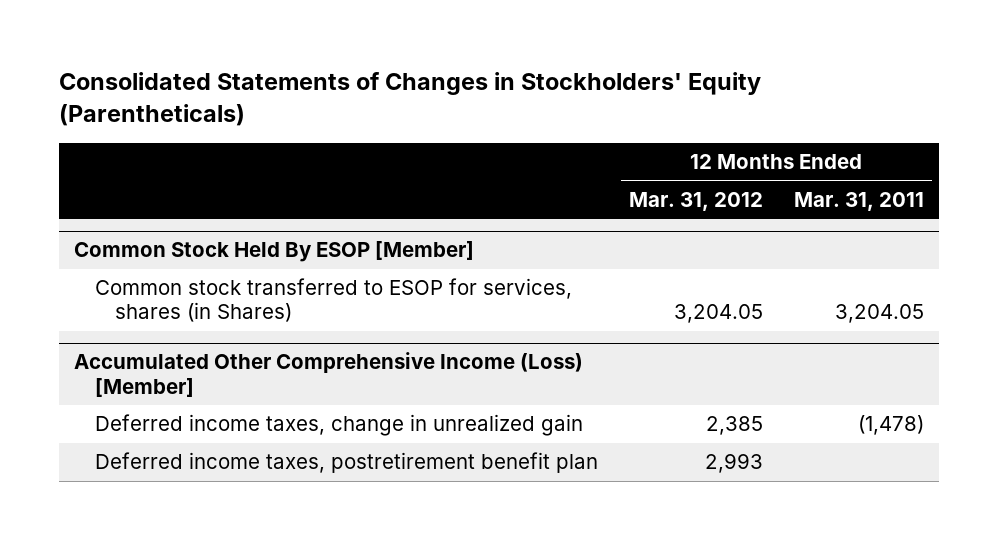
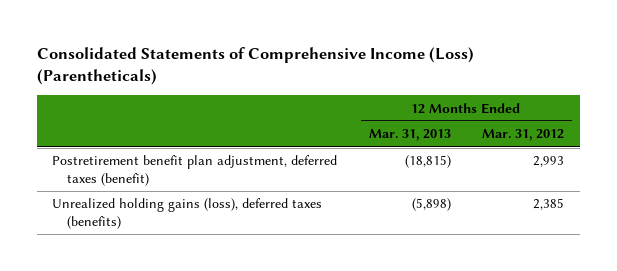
- Consolidated Statements of Changes in Stockholders' Equity (Parentheticals)
+ Consolidated Statements of Comprehensive Income (Loss) (Parentheticals)
- | 12 Months Ended Mar. 31, 2012 | 12 Months Ended Mar. 31, 2011
+ | 12 Months Ended Mar. 31, 2013 | 12 Months Ended Mar. 31, 2012
- Common Stock Held By ESOP [Member]
- Common stock transferred to ESOP for services, shares (in Shares) | 3,204.05 | 3,204.05
- Accumulated Other Comprehensive Income (Loss) [Member]
- Deferred income taxes, change in unrealized gain | 2,385 | (1,478)
- Deferred income taxes, postretirement benefit plan | 2,993 |
+ Postretirement benefit plan adjustment, deferred taxes (benefit) | (18,815) | 2,993
+ Unrealized holding gains (loss), deferred taxes (benefits) | (5,898) | 2,385

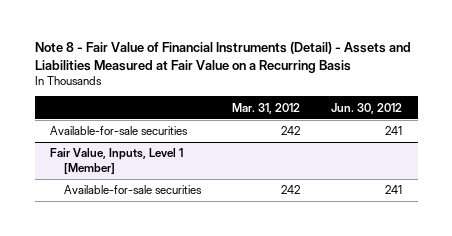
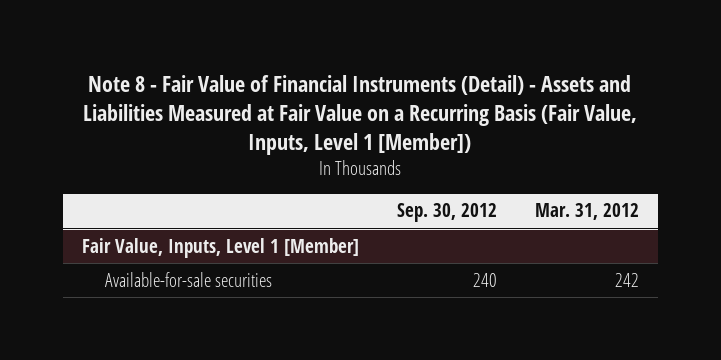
- Note 8 - Fair Value of Financial Instruments (Detail) - Assets and Liabilities Measured at Fair Value on a Recurring Basis
+ Note 8 - Fair Value of Financial Instruments (Detail) - Assets and Liabilities Measured at Fair Value on a Recurring Basis (Fair Value, Inputs, Level 1 [Member])
- | Mar. 31, 2012 | Jun. 30, 2012
+ | Sep. 30, 2012 | Mar. 31, 2012
- Available-for-sale securities | 242 | 241

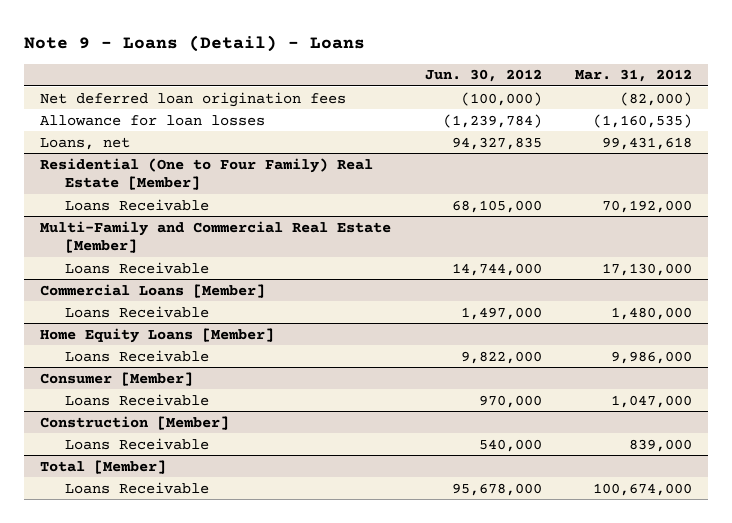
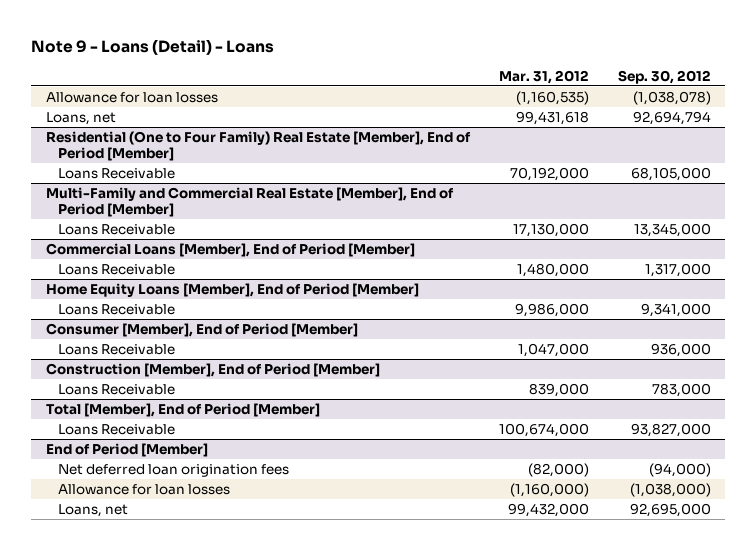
- | Jun. 30, 2012 | Mar. 31, 2012
+ | Mar. 31, 2012 | Sep. 30, 2012
- Net deferred loan origination fees | (100,000) | (82,000)
- Residential (One to Four Family) Real Estate [Member]
+ Residential (One to Four Family) Real Estate [Member], End of Period [Member]
- Multi-Family and Commercial Real Estate [Member]
+ Multi-Family and Commercial Real Estate [Member], End of Period [Member]
- Commercial Loans [Member]
+ Commercial Loans [Member], End of Period [Member]
- Home Equity Loans [Member]
+ Home Equity Loans [Member], End of Period [Member]
- Consumer [Member]
+ Consumer [Member], End of Period [Member]
- Construction [Member]
+ Construction [Member], End of Period [Member]
- Total [Member]
+ Total [Member], End of Period [Member]
+ End of Period [Member]
+ Net deferred loan origination fees | (82,000) | (94,000)
+ Allowance for loan losses | (1,160,000) | (1,038,000)
+ Loans, net | 99,432,000 | 92,695,000

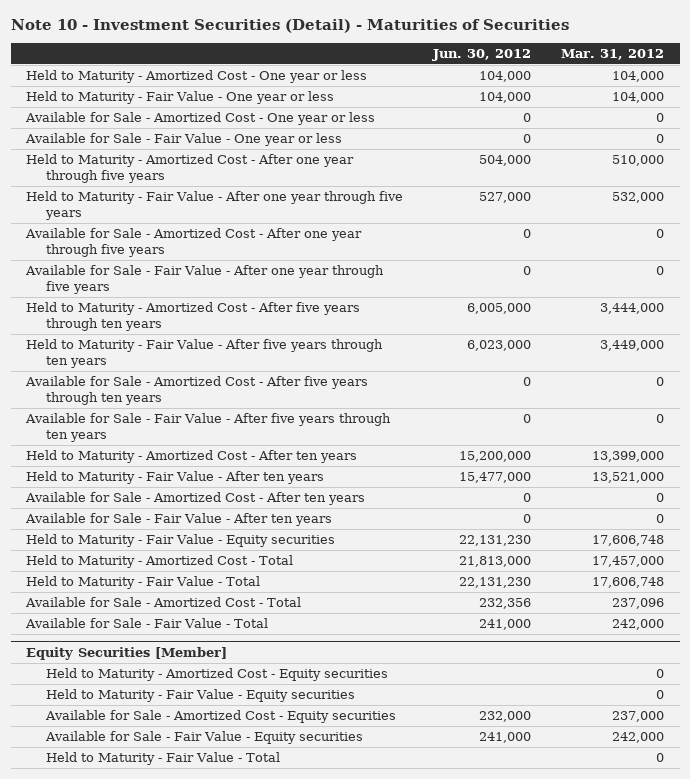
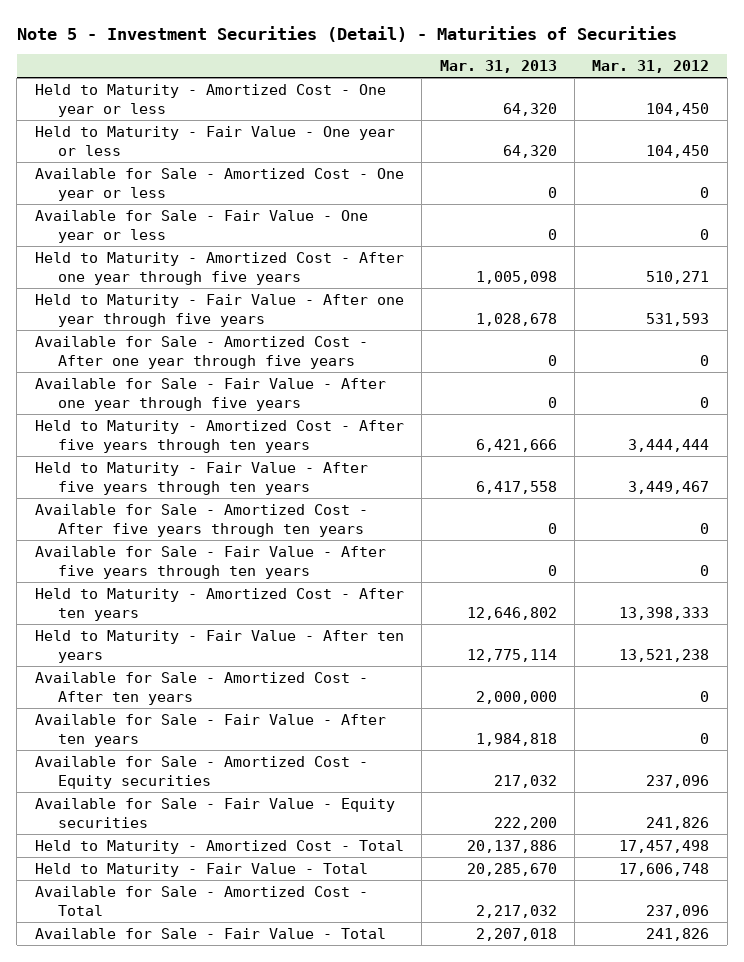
- Note 10 - Investment Securities (Detail) - Maturities of Securities
+ Note 5 - Investment Securities (Detail) - Maturities of Securities
- | Jun. 30, 2012 | Mar. 31, 2012
+ | Mar. 31, 2013 | Mar. 31, 2012
- Held to Maturity - Amortized Cost - One year or less | 104,000 | 104,000
- Held to Maturity - Fair Value - One year or less | 104,000 | 104,000
+ Held to Maturity - Amortized Cost - One year or less | 64,320 | 104,450
+ Held to Maturity - Fair Value - One year or less | 64,320 | 104,450
- Held to Maturity - Amortized Cost - After one year through five years | 504,000 | 510,000
- Held to Maturity - Fair Value - After one year through five years | 527,000 | 532,000
+ Held to Maturity - Amortized Cost - After one year through five years | 1,005,098 | 510,271
+ Held to Maturity - Fair Value - After one year through five years | 1,028,678 | 531,593
- Held to Maturity - Amortized Cost - After five years through ten years | 6,005,000 | 3,444,000
- Held to Maturity - Fair Value - After five years through ten years | 6,023,000 | 3,449,000
+ Held to Maturity - Amortized Cost - After five years through ten years | 6,421,666 | 3,444,444
+ Held to Maturity - Fair Value - After five years through ten years | 6,417,558 | 3,449,467
- Held to Maturity - Amortized Cost - After ten years | 15,200,000 | 13,399,000
- Held to Maturity - Fair Value - After ten years | 15,477,000 | 13,521,000
+ Held to Maturity - Amortized Cost - After ten years | 12,646,802 | 13,398,333
+ Held to Maturity - Fair Value - After ten years | 12,775,114 | 13,521,238
- Held to Maturity - Fair Value - Equity securities | 22,131,230 | 17,606,748
- Held to Maturity - Amortized Cost - Total | 21,813,000 | 17,457,000
+ Available for Sale - Amortized Cost - Equity securities | 217,032 | 237,096
+ Available for Sale - Fair Value - Equity securities | 222,200 | 241,826
+ Held to Maturity - Amortized Cost - Total | 20,137,886 | 17,457,498
- Available for Sale - Fair Value - Total | 241,000 | 242,000
- Equity Securities [Member]
- Held to Maturity - Amortized Cost - Equity securities | | 0
- Held to Maturity - Fair Value - Equity securities | | 0
- Available for Sale - Amortized Cost - Equity securities | 232,000 | 237,000
- Available for Sale - Fair Value - Equity securities | 241,000 | 242,000
- Held to Maturity - Fair Value - Total | | 0
+ Available for Sale - Fair Value - Total | 2,207,018 | 241,826

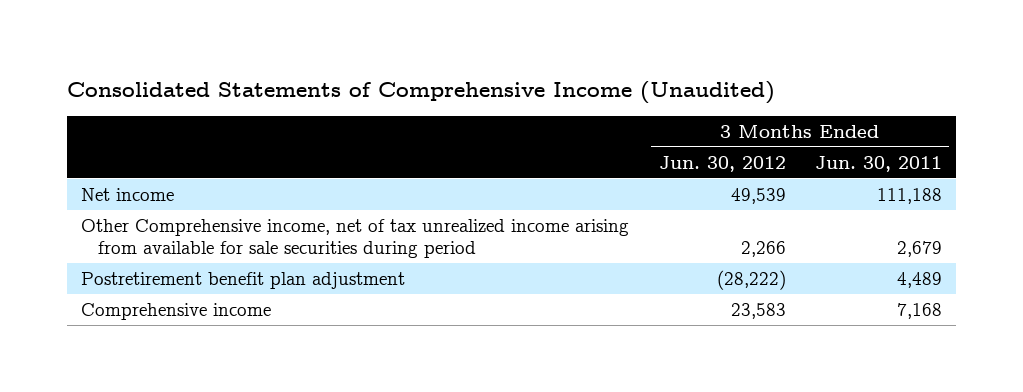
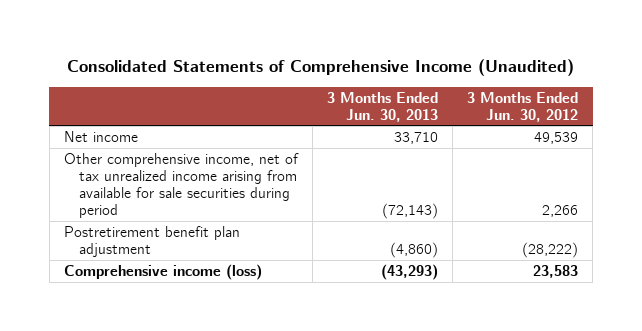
- | 3 Months Ended Jun. 30, 2012 | 3 Months Ended Jun. 30, 2011
+ | 3 Months Ended Jun. 30, 2013 | 3 Months Ended Jun. 30, 2012
- Other Comprehensive income, net of tax unrealized income arising from available for sale securities during period | 2,266 | 2,679
+ Other comprehensive income, net of tax unrealized income arising from available for sale securities during period | (72,143) | 2,266
- Comprehensive income | 23,583 | 7,168
+ Comprehensive income (loss) | (43,293) | 23,583

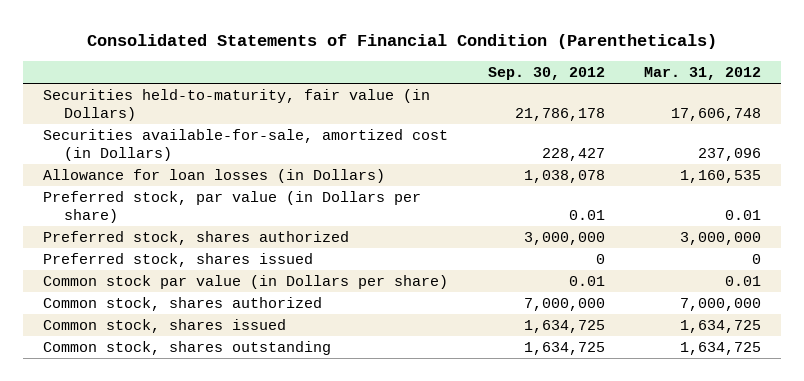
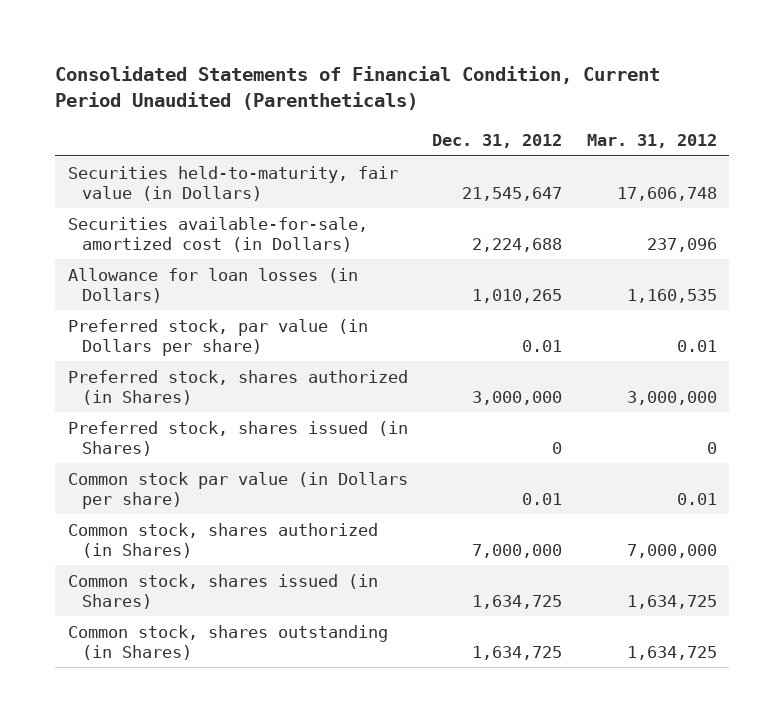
- Consolidated Statements of Financial Condition (Parentheticals)
+ Consolidated Statements of Financial Condition, Current Period Unaudited (Parentheticals)
- | Sep. 30, 2012 | Mar. 31, 2012
+ | Dec. 31, 2012 | Mar. 31, 2012
- Preferred stock, shares authorized | 3,000,000 | 3,000,000
- Preferred stock, shares issued | 0 | 0
+ Preferred stock, shares authorized (in Shares) | 3,000,000 | 3,000,000
+ Preferred stock, shares issued (in Shares) | 0 | 0
- Common stock, shares authorized | 7,000,000 | 7,000,000
- Common stock, shares issued | 1,634,725 | 1,634,725
- Common stock, shares outstanding | 1,634,725 | 1,634,725
+ Common stock, shares authorized (in Shares) | 7,000,000 | 7,000,000
+ Common stock, shares issued (in Shares) | 1,634,725 | 1,634,725
+ Common stock, shares outstanding (in Shares) | 1,634,725 | 1,634,725

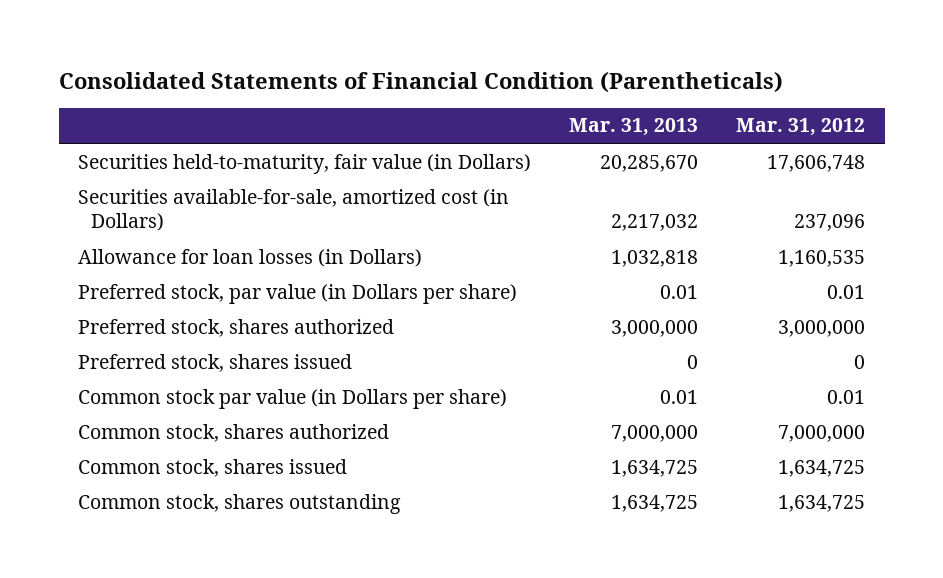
- Consolidated Statements of Financial Condition, Current Period Unaudited (Parentheticals)
+ Consolidated Statements of Financial Condition (Parentheticals)
- | Dec. 31, 2012 | Mar. 31, 2012
+ | Mar. 31, 2013 | Mar. 31, 2012
- Preferred stock, shares authorized (in Shares) | 3,000,000 | 3,000,000
- Preferred stock, shares issued (in Shares) | 0 | 0
+ Preferred stock, shares authorized | 3,000,000 | 3,000,000
+ Preferred stock, shares issued | 0 | 0
- Common stock, shares authorized (in Shares) | 7,000,000 | 7,000,000
- Common stock, shares issued (in Shares) | 1,634,725 | 1,634,725
- Common stock, shares outstanding (in Shares) | 1,634,725 | 1,634,725
+ Common stock, shares authorized | 7,000,000 | 7,000,000
+ Common stock, shares issued | 1,634,725 | 1,634,725
+ Common stock, shares outstanding | 1,634,725 | 1,634,725

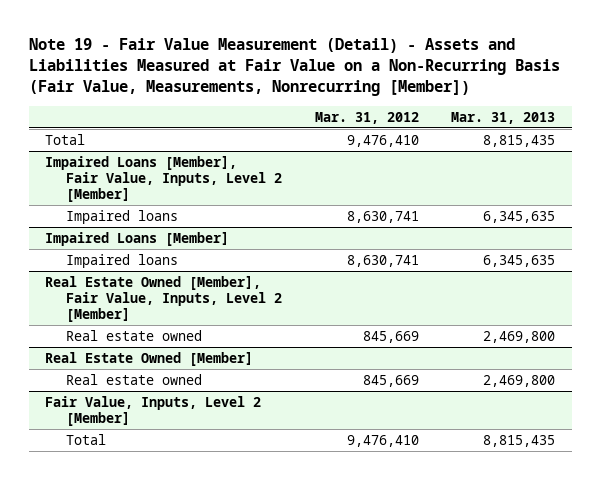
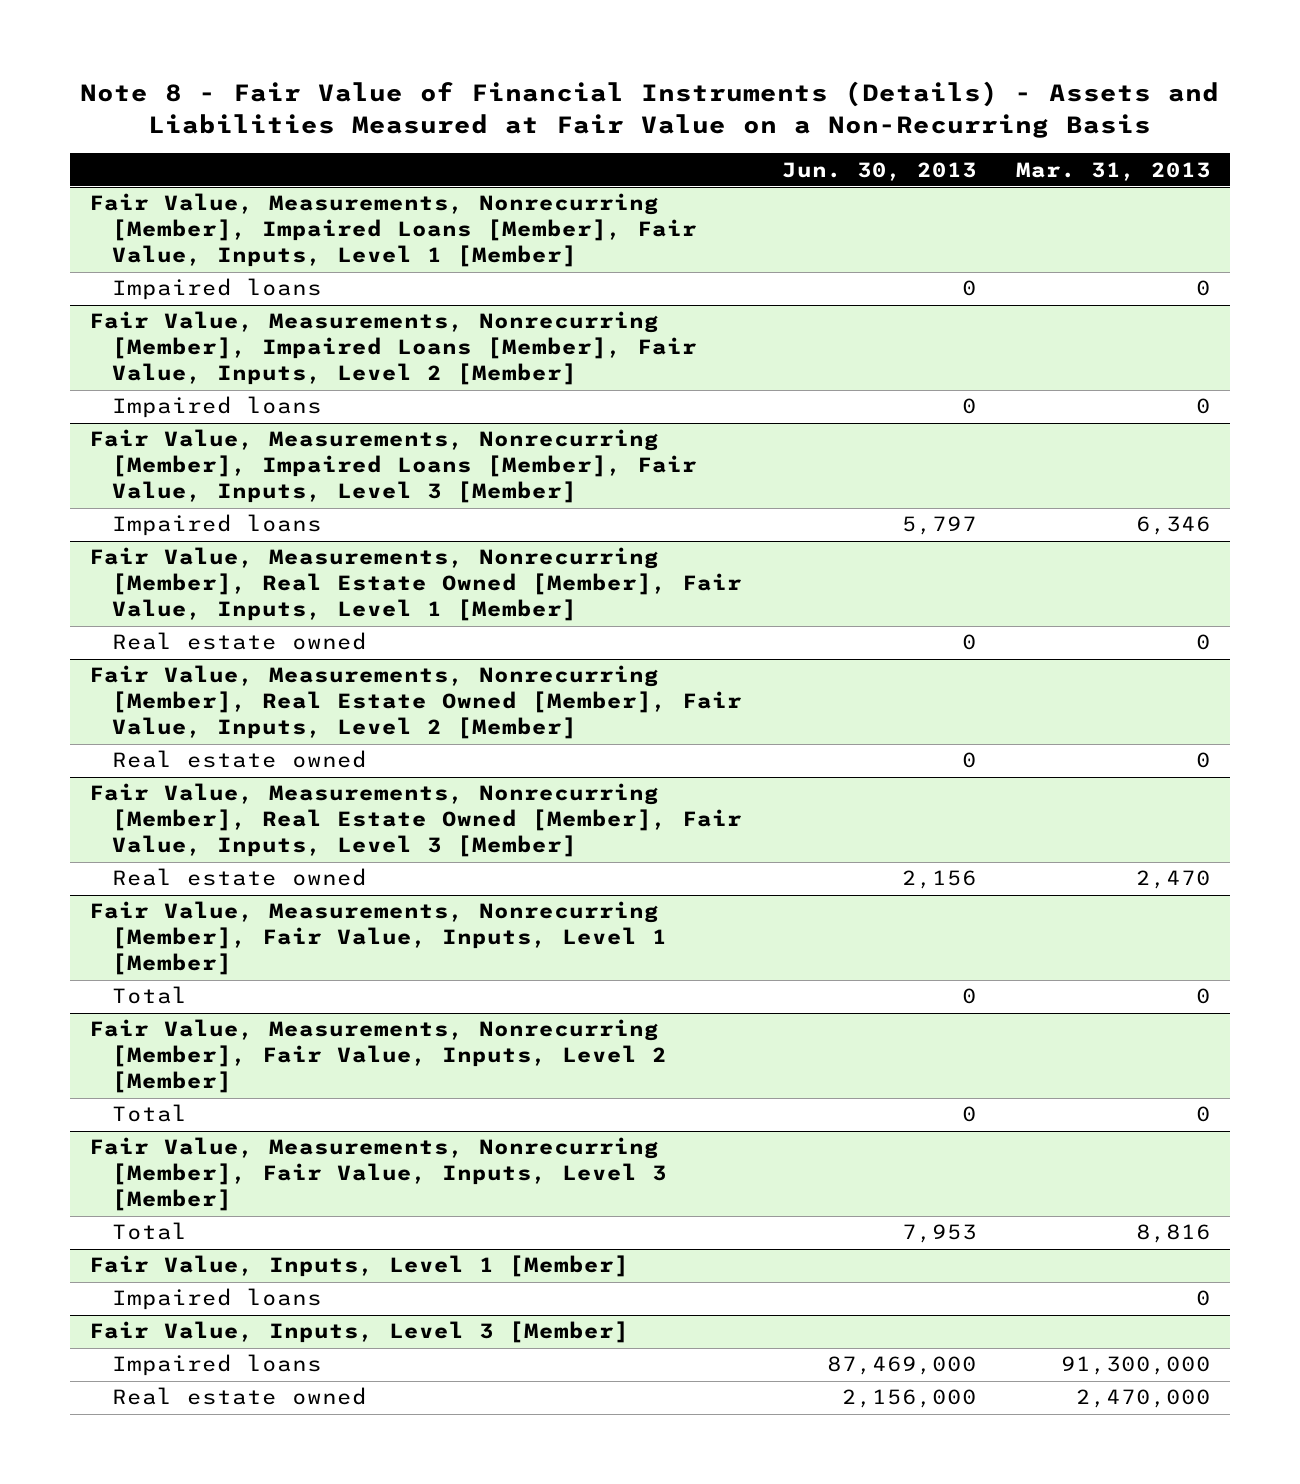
- Note 19 - Fair Value Measurement (Detail) - Assets and Liabilities Measured at Fair Value on a Non-Recurring Basis (Fair Value, Measurements, Nonrecurring [Member])
+ Note 8 - Fair Value of Financial Instruments (Details) - Assets and Liabilities Measured at Fair Value on a Non-Recurring Basis
- | Mar. 31, 2012 | Mar. 31, 2013
+ | Jun. 30, 2013 | Mar. 31, 2013
- Total | 9,476,410 | 8,815,435
- Impaired Loans [Member], Fair Value, Inputs, Level 2 [Member]
- Impaired loans | 8,630,741 | 6,345,635
- Impaired Loans [Member]
- Impaired loans | 8,630,741 | 6,345,635
- Real Estate Owned [Member], Fair Value, Inputs, Level 2 [Member]
- Real estate owned | 845,669 | 2,469,800
- Real Estate Owned [Member]
- Real estate owned | 845,669 | 2,469,800
- Fair Value, Inputs, Level 2 [Member]
- Total | 9,476,410 | 8,815,435
+ Fair Value, Measurements, Nonrecurring [Member], Impaired Loans [Member], Fair Value, Inputs, Level 1 [Member]
+ Impaired loans | 0 | 0
+ Fair Value, Measurements, Nonrecurring [Member], Impaired Loans [Member], Fair Value, Inputs, Level 2 [Member]
+ Impaired loans | 0 | 0
+ Fair Value, Measurements, Nonrecurring [Member], Impaired Loans [Member], Fair Value, Inputs, Level 3 [Member]
+ Impaired loans | 5,797 | 6,346
+ Fair Value, Measurements, Nonrecurring [Member], Real Estate Owned [Member], Fair Value, Inputs, Level 1 [Member]
+ Real estate owned | 0 | 0
+ Fair Value, Measurements, Nonrecurring [Member], Real Estate Owned [Member], Fair Value, Inputs, Level 2 [Member]
+ Real estate owned | 0 | 0
+ Fair Value, Measurements, Nonrecurring [Member], Real Estate Owned [Member], Fair Value, Inputs, Level 3 [Member]
+ Real estate owned | 2,156 | 2,470
+ Fair Value, Measurements, Nonrecurring [Member], Fair Value, Inputs, Level 1 [Member]
+ Total | 0 | 0
+ Fair Value, Measurements, Nonrecurring [Member], Fair Value, Inputs, Level 2 [Member]
+ Total | 0 | 0
+ Fair Value, Measurements, Nonrecurring [Member], Fair Value, Inputs, Level 3 [Member]
+ Total | 7,953 | 8,816
+ Fair Value, Inputs, Level 1 [Member]
+ Impaired loans | | 0
+ Fair Value, Inputs, Level 3 [Member]
+ Impaired loans | 87,469,000 | 91,300,000
+ Real estate owned | 2,156,000 | 2,470,000

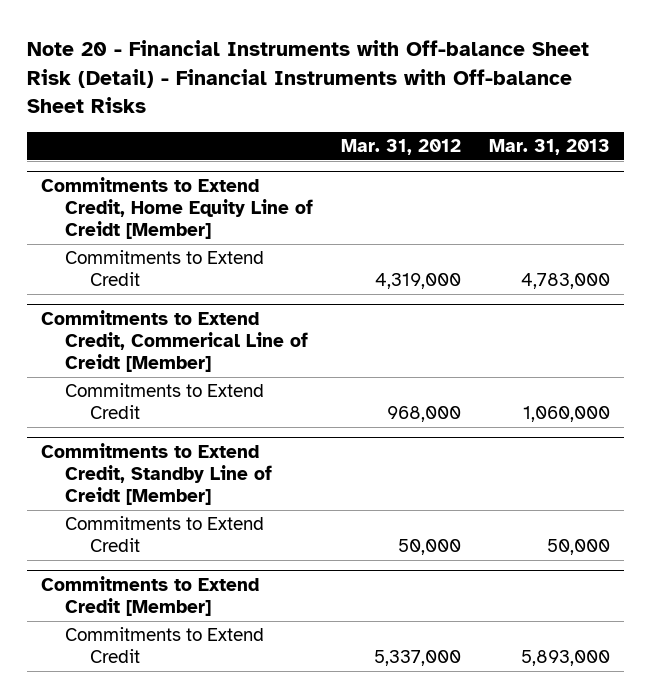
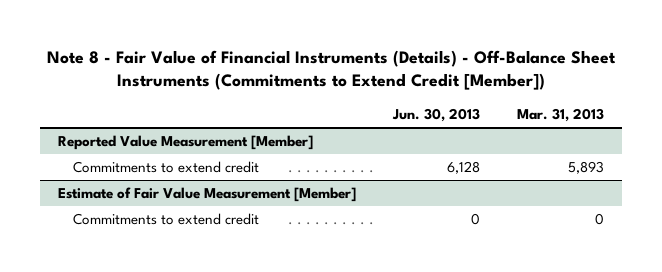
- Note 20 - Financial Instruments with Off-balance Sheet Risk (Detail) - Financial Instruments with Off-balance Sheet Risks
+ Note 8 - Fair Value of Financial Instruments (Details) - Off-Balance Sheet Instruments (Commitments to Extend Credit [Member])
- | Mar. 31, 2012 | Mar. 31, 2013
+ | Jun. 30, 2013 | Mar. 31, 2013
- Commitments to Extend Credit, Home Equity Line of Creidt [Member]
- Commitments to Extend Credit | 4,319,000 | 4,783,000
- Commitments to Extend Credit, Commerical Line of Creidt [Member]
- Commitments to Extend Credit | 968,000 | 1,060,000
- Commitments to Extend Credit, Standby Line of Creidt [Member]
- Commitments to Extend Credit | 50,000 | 50,000
- Commitments to Extend Credit [Member]
- Commitments to Extend Credit | 5,337,000 | 5,893,000
+ Reported Value Measurement [Member]
+ Commitments to extend credit | 6,128 | 5,893
+ Estimate of Fair Value Measurement [Member]
+ Commitments to extend credit | 0 | 0

